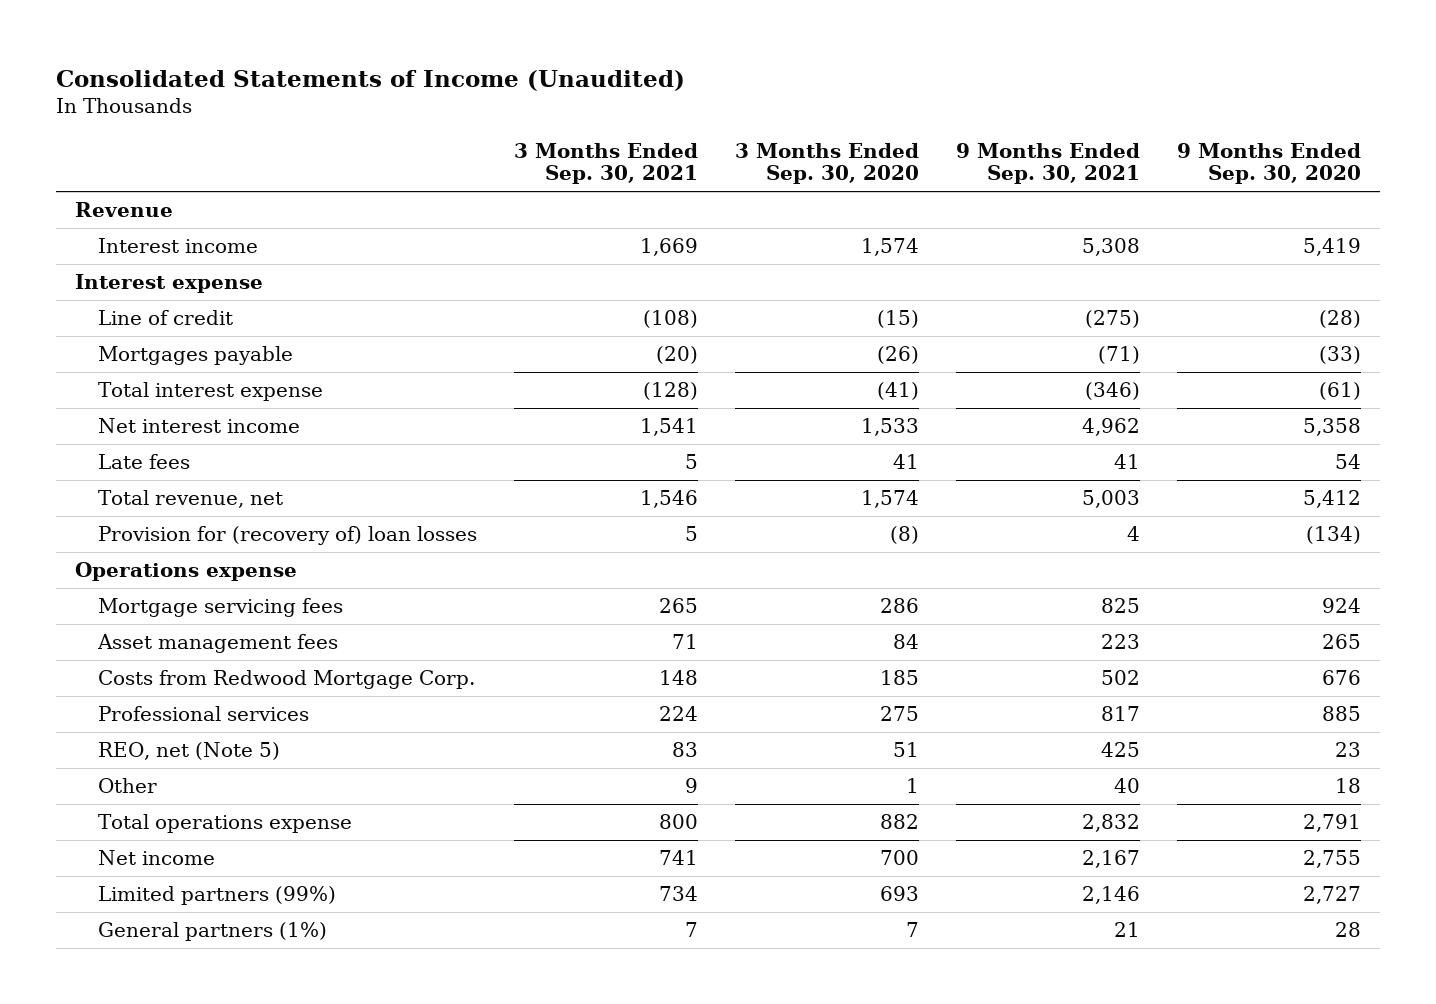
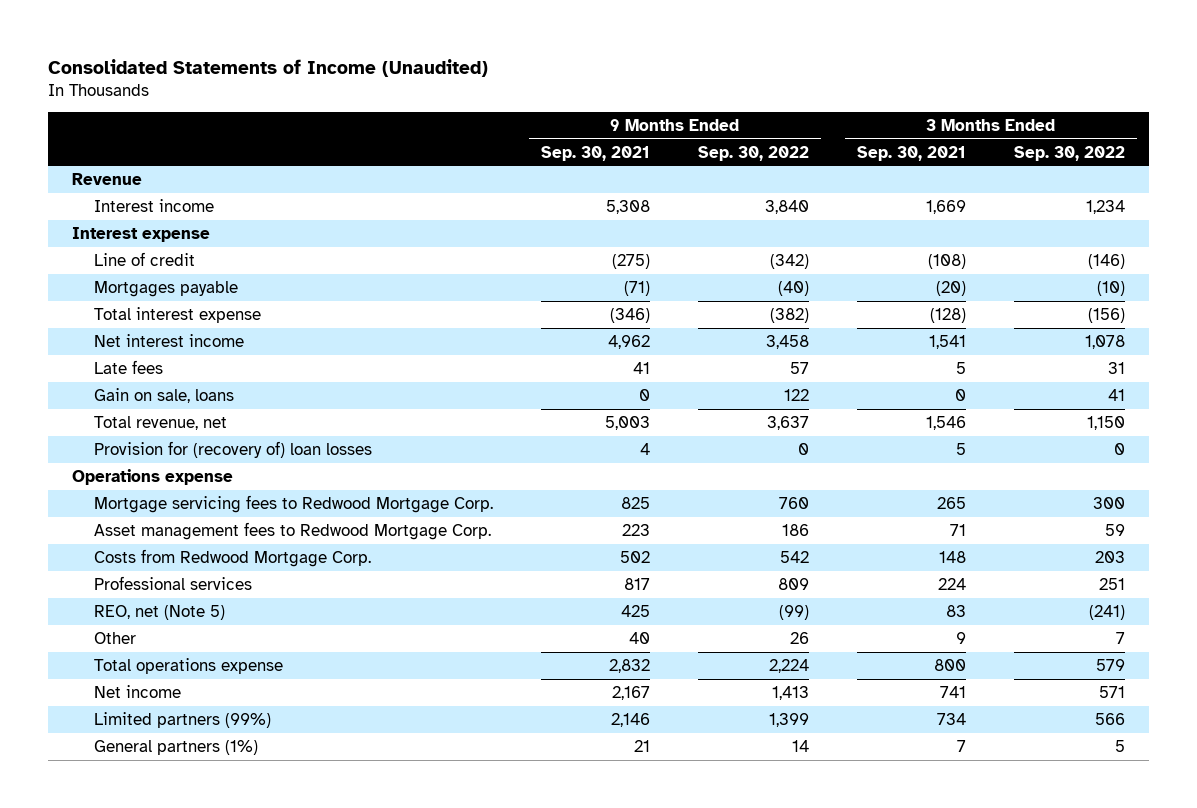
- | 3 Months Ended Sep. 30, 2021 | 3 Months Ended Sep. 30, 2020 | 9 Months Ended Sep. 30, 2021 | 9 Months Ended Sep. 30, 2020
+ | 9 Months Ended Sep. 30, 2021 | 9 Months Ended Sep. 30, 2022 | 3 Months Ended Sep. 30, 2021 | 3 Months Ended Sep. 30, 2022
+ Gain on sale, loans | 0 | 122 | 0 | 41
- Mortgage servicing fees | 265 | 286 | 825 | 924
- Asset management fees | 71 | 84 | 223 | 265
+ Mortgage servicing fees to Redwood Mortgage Corp. | 825 | 760 | 265 | 300
+ Asset management fees to Redwood Mortgage Corp. | 223 | 186 | 71 | 59

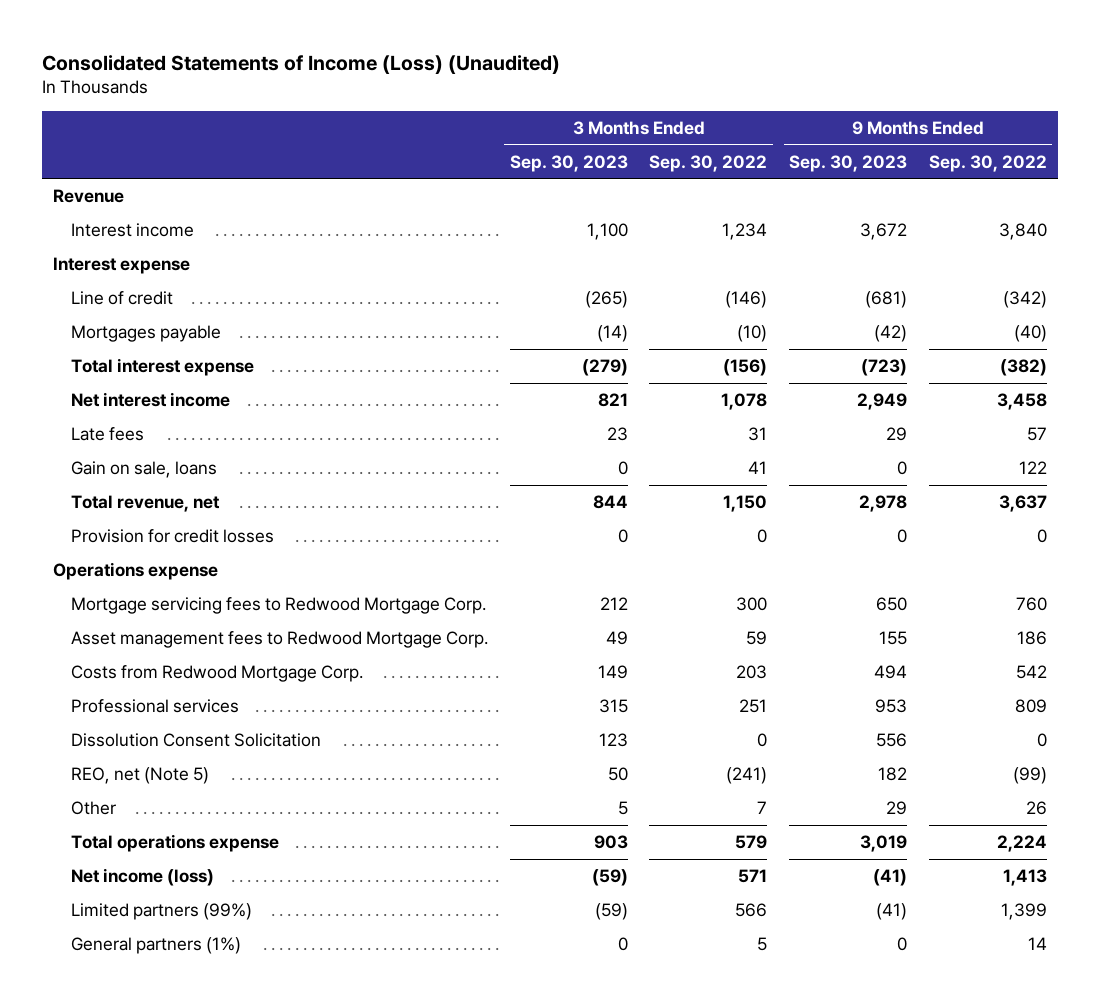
- Consolidated Statements of Income (Unaudited)
+ Consolidated Statements of Income (Loss) (Unaudited)
- | 9 Months Ended Sep. 30, 2021 | 9 Months Ended Sep. 30, 2022 | 3 Months Ended Sep. 30, 2021 | 3 Months Ended Sep. 30, 2022
+ | 3 Months Ended Sep. 30, 2023 | 3 Months Ended Sep. 30, 2022 | 9 Months Ended Sep. 30, 2023 | 9 Months Ended Sep. 30, 2022
- Provision for (recovery of) loan losses | 4 | 0 | 5 | 0
+ Provision for credit losses | 0 | 0 | 0 | 0
+ Dissolution Consent Solicitation | 123 | 0 | 556 | 0
- Net income | 2,167 | 1,413 | 741 | 571
+ Net income (loss) | (59) | 571 | (41) | 1,413

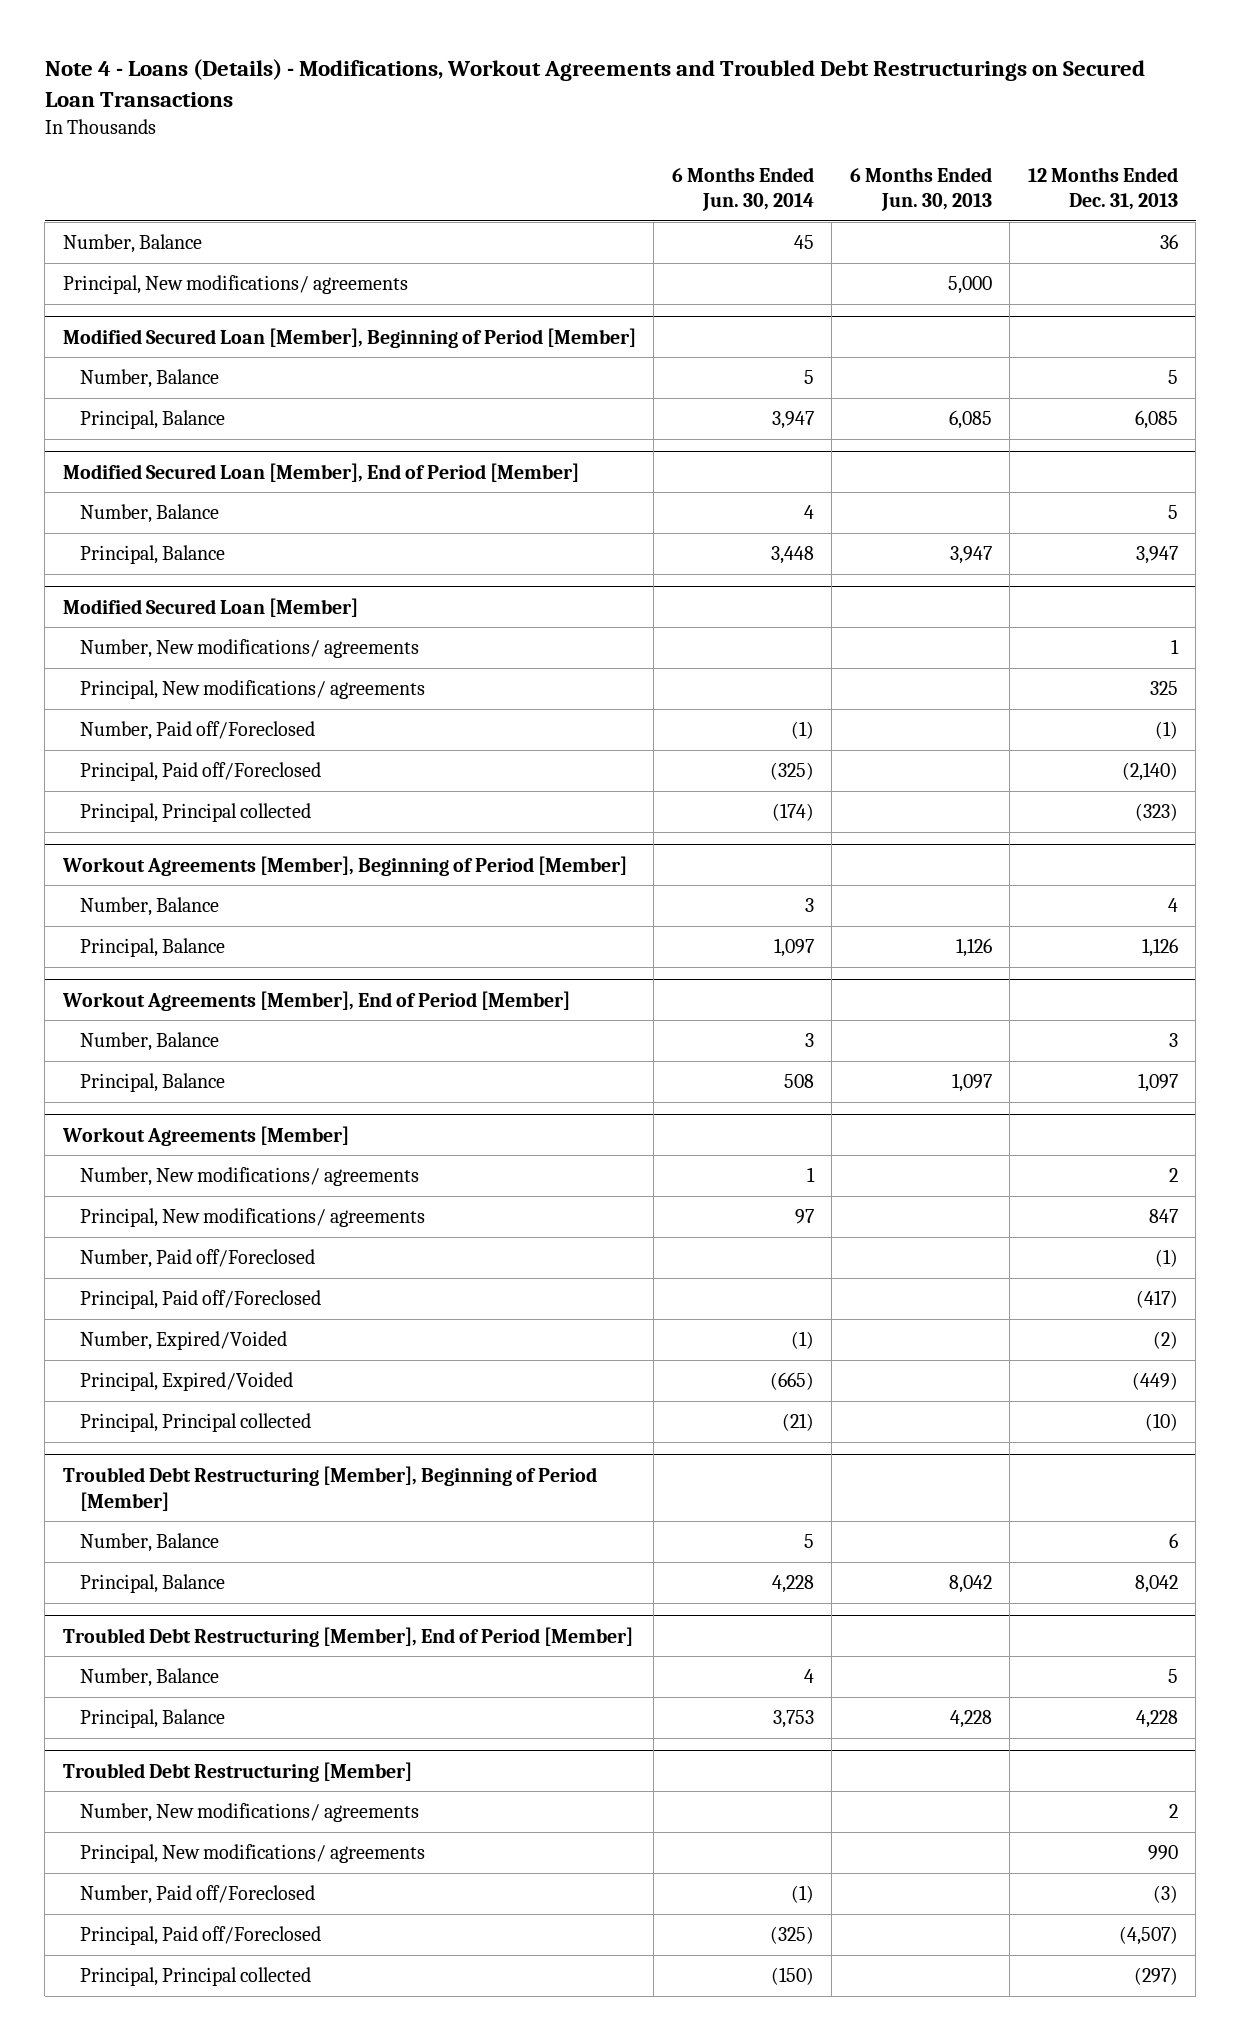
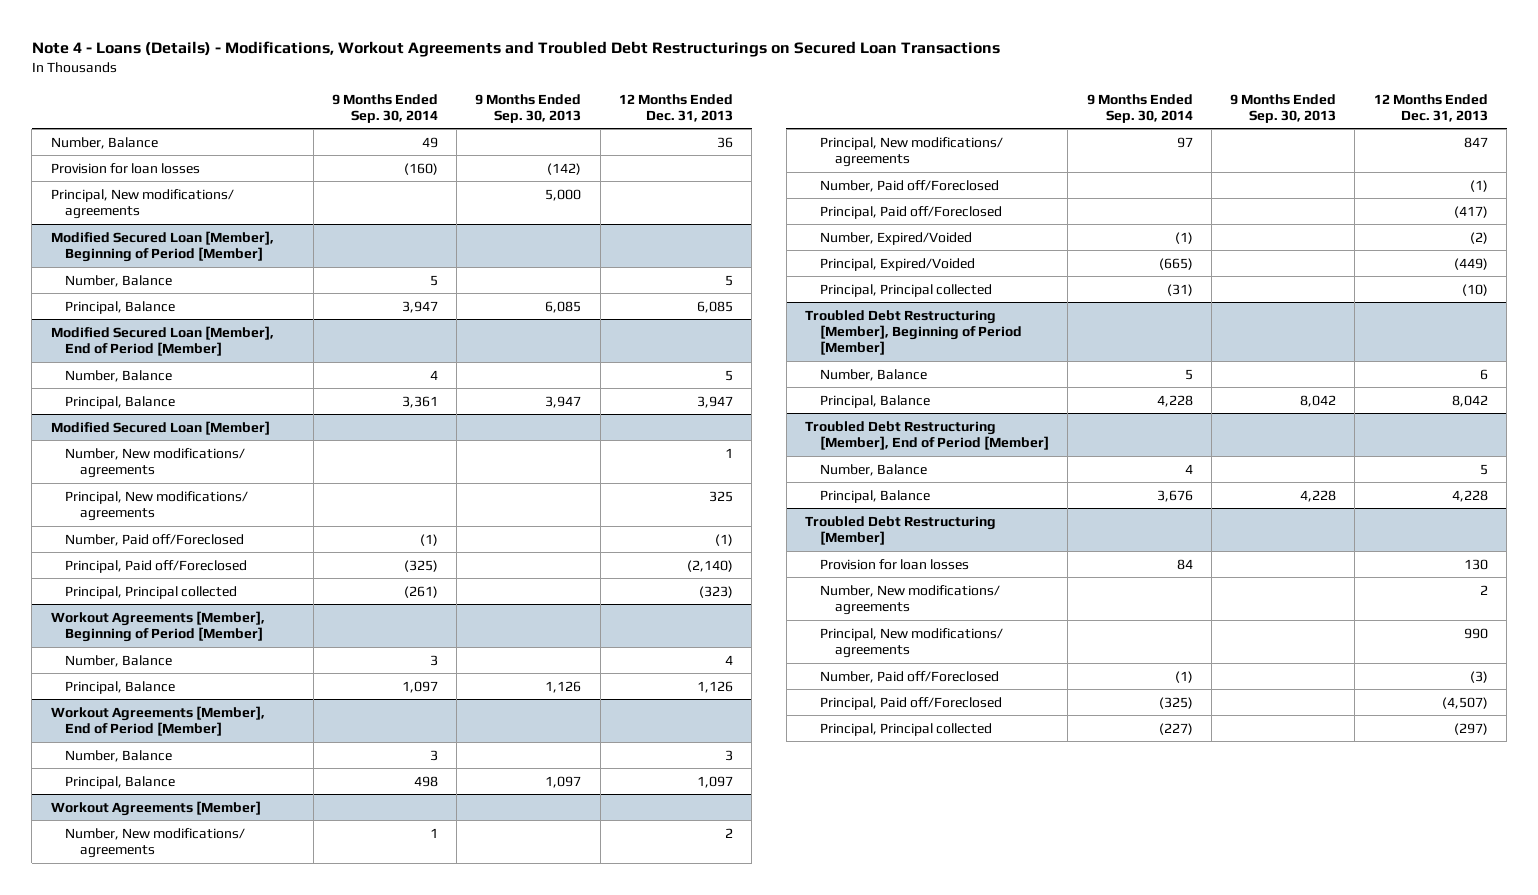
- | 6 Months Ended Jun. 30, 2014 | 6 Months Ended Jun. 30, 2013 | 12 Months Ended Dec. 31, 2013
+ | 9 Months Ended Sep. 30, 2014 | 9 Months Ended Sep. 30, 2013 | 12 Months Ended Dec. 31, 2013
+ Provision for loan losses | (160) | (142) |
@ Troubled Debt Restructuring [Member]
+ Provision for loan losses | 84 | | 130

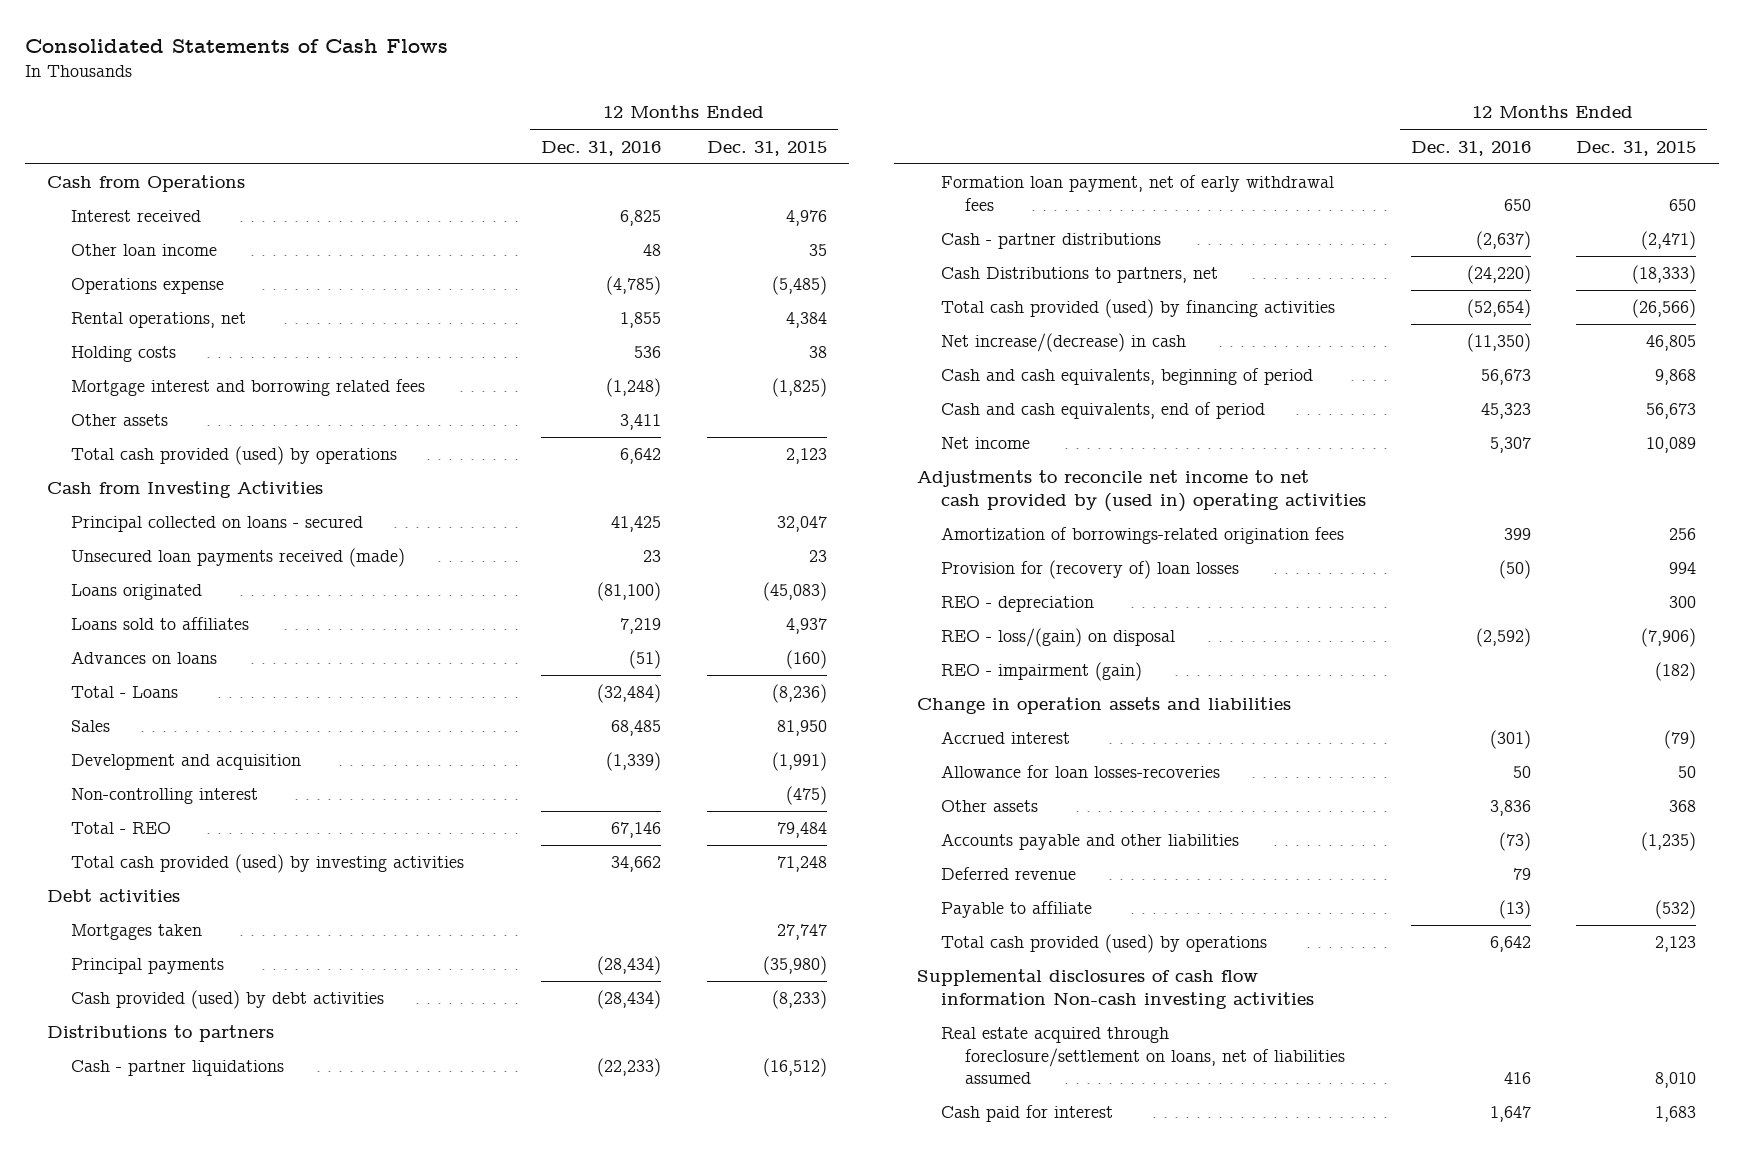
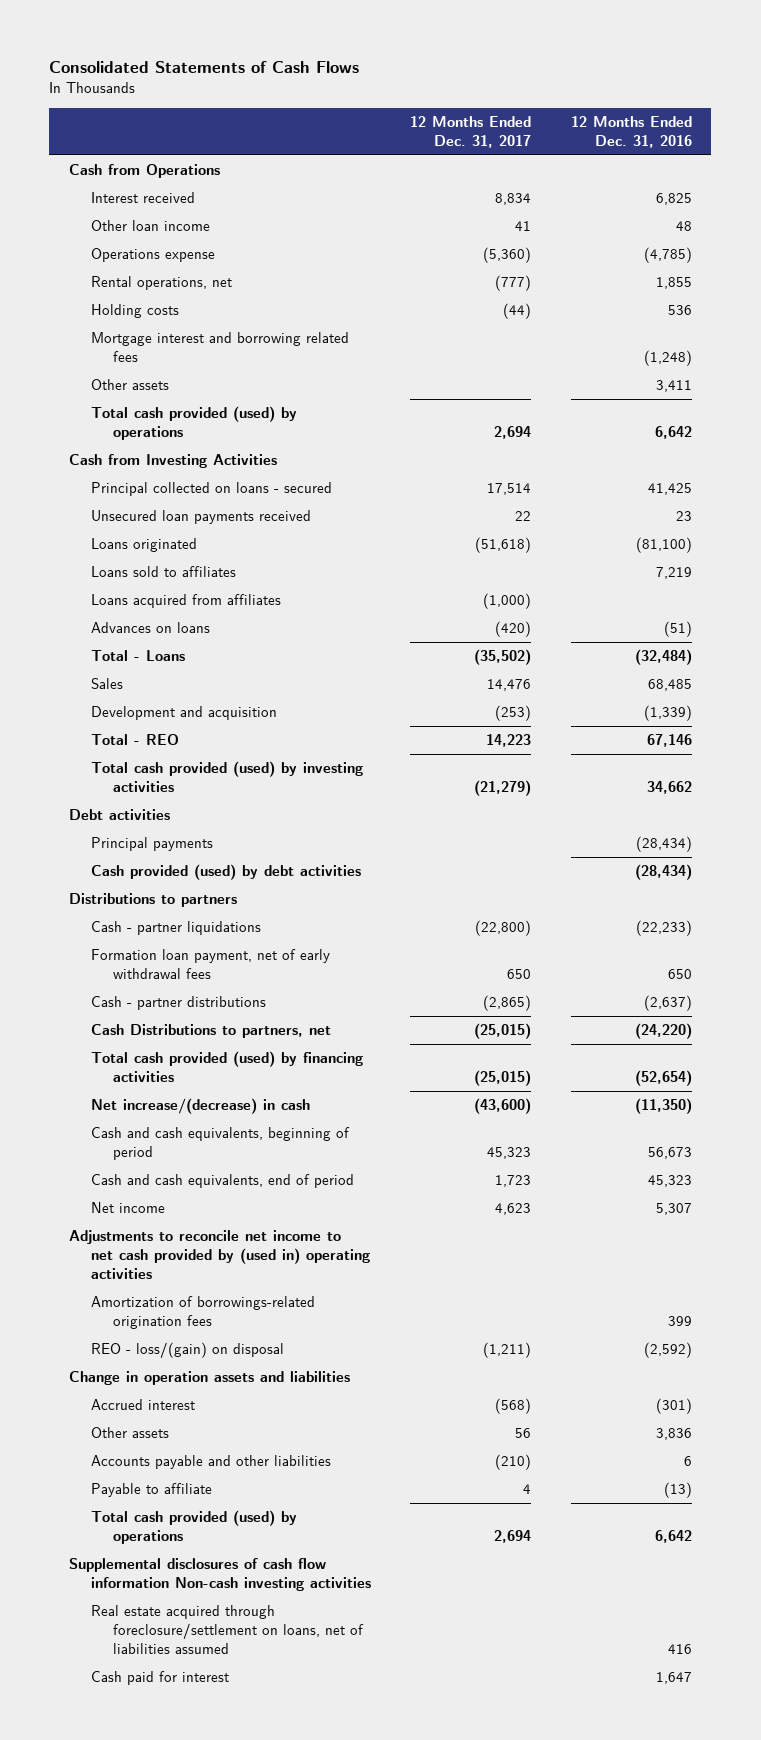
- | 12 Months Ended Dec. 31, 2016 | 12 Months Ended Dec. 31, 2015
+ | 12 Months Ended Dec. 31, 2017 | 12 Months Ended Dec. 31, 2016
- Unsecured loan payments received (made) | 23 | 23
+ Unsecured loan payments received | 22 | 23
+ Loans acquired from affiliates | (1,000) |
- Non-controlling interest | | (475)
- Mortgages taken | | 27,747
- Provision for (recovery of) loan losses | (50) | 994
- REO - depreciation | | 300
- REO - impairment (gain) | | (182)
- Allowance for loan losses-recoveries | 50 | 50
- Accounts payable and other liabilities | (73) | (1,235)
- Deferred revenue | 79 |
+ Accounts payable and other liabilities | (210) | 6

